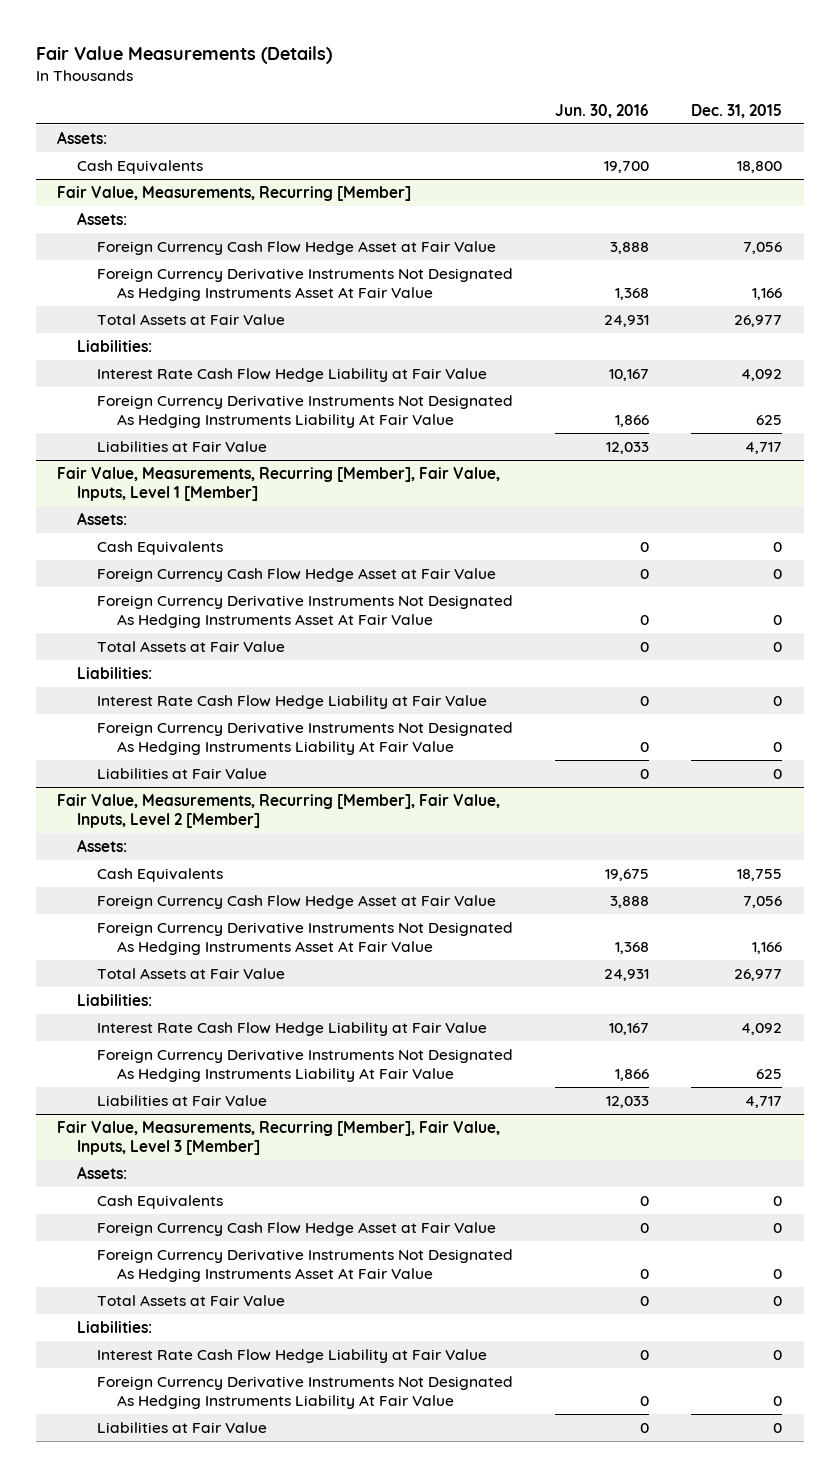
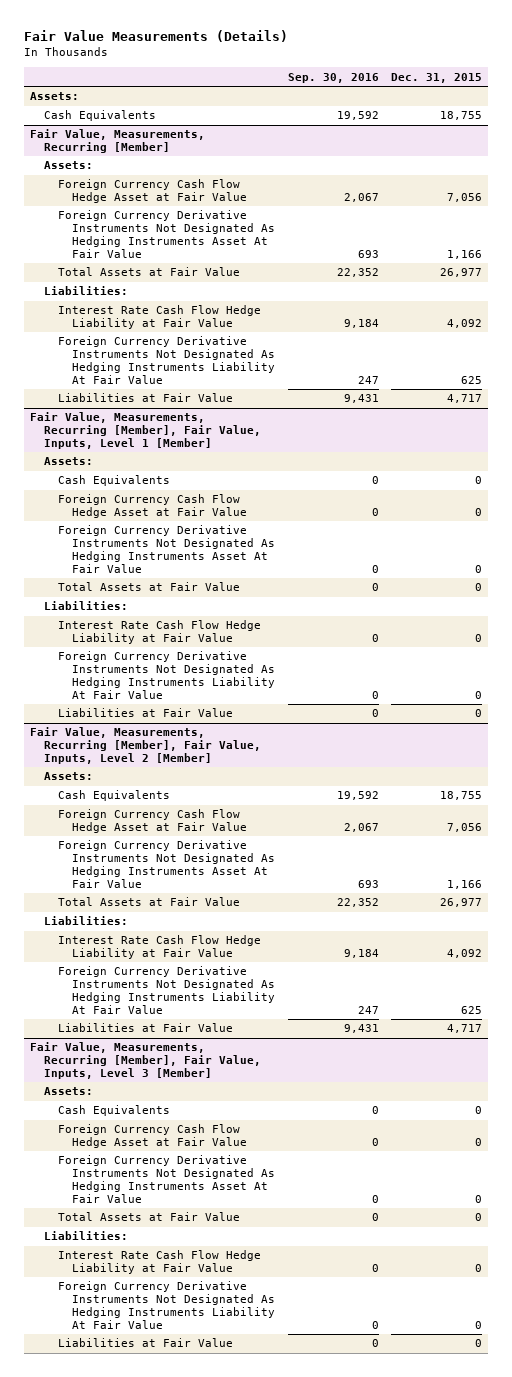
- | Jun. 30, 2016 | Dec. 31, 2015
+ | Sep. 30, 2016 | Dec. 31, 2015
- Cash Equivalents | 19,700 | 18,800
+ Cash Equivalents | 19,592 | 18,755

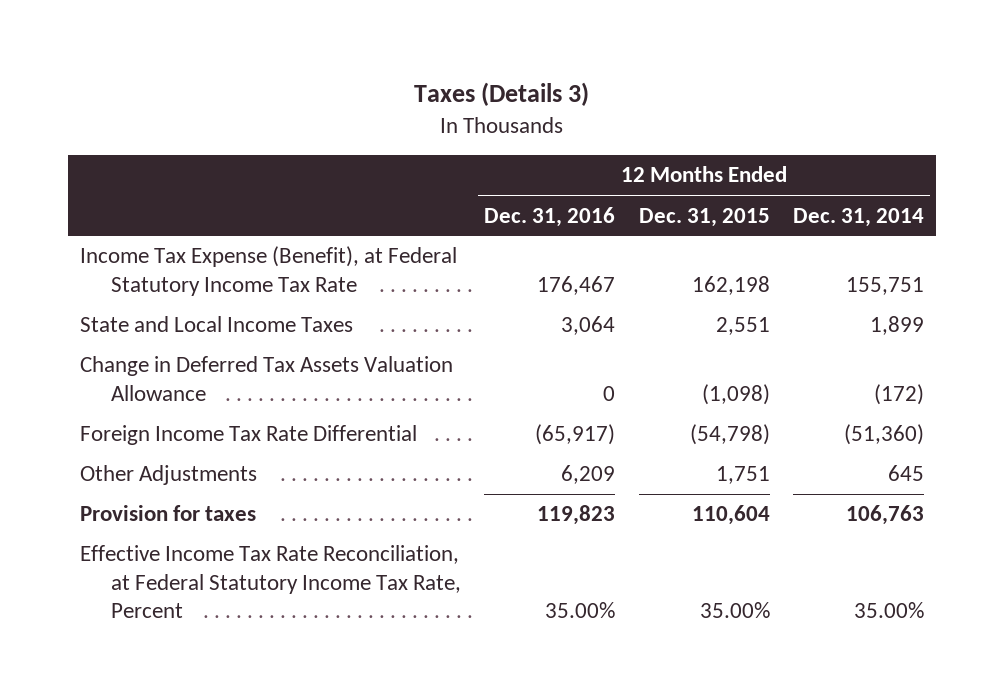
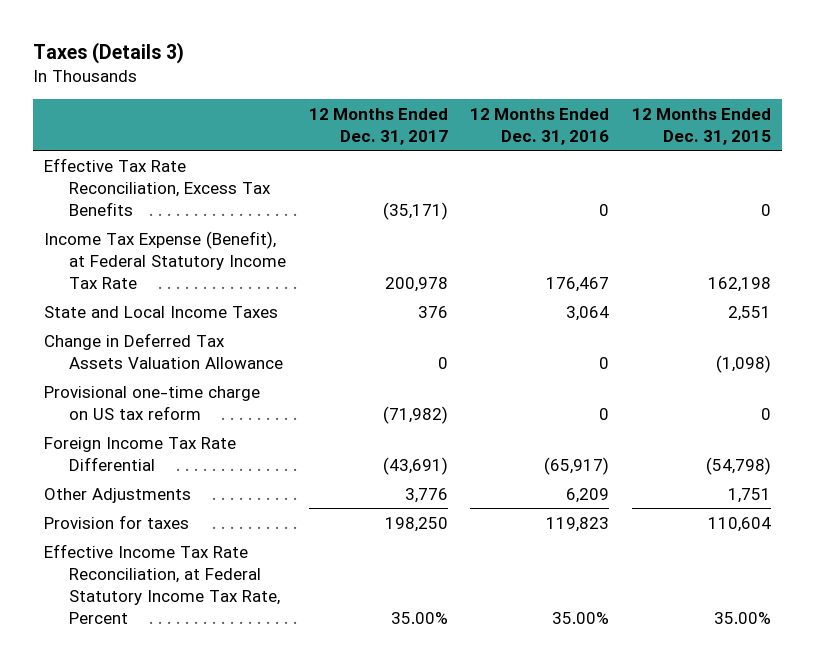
- | 12 Months Ended Dec. 31, 2016 | 12 Months Ended Dec. 31, 2015 | 12 Months Ended Dec. 31, 2014
+ | 12 Months Ended Dec. 31, 2017 | 12 Months Ended Dec. 31, 2016 | 12 Months Ended Dec. 31, 2015
+ Effective Tax Rate Reconciliation, Excess Tax Benefits | (35,171) | 0 | 0
+ Provisional one-time charge on US tax reform | (71,982) | 0 | 0

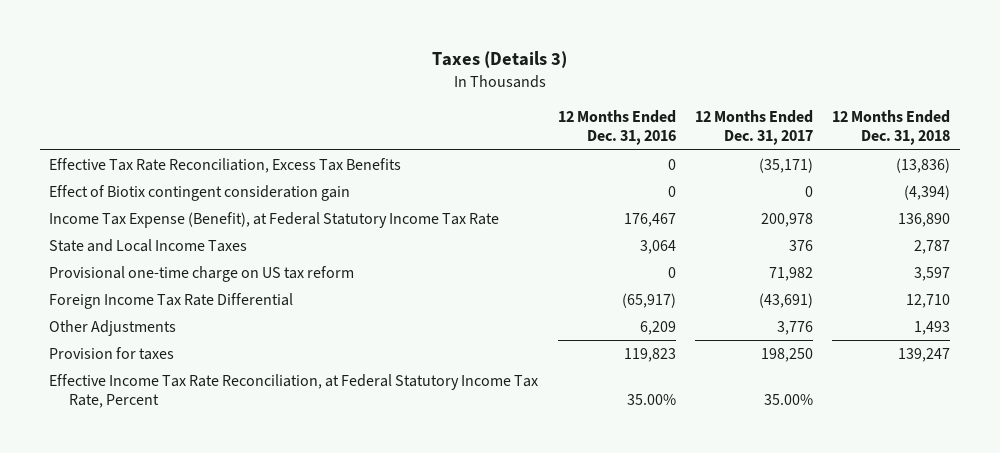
- | 12 Months Ended Dec. 31, 2017 | 12 Months Ended Dec. 31, 2016 | 12 Months Ended Dec. 31, 2015
+ | 12 Months Ended Dec. 31, 2016 | 12 Months Ended Dec. 31, 2017 | 12 Months Ended Dec. 31, 2018
+ Effect of Biotix contingent consideration gain | 0 | 0 | (4,394)
- Change in Deferred Tax Assets Valuation Allowance | 0 | 0 | (1,098)
- Provisional one-time charge on US tax reform | (71,982) | 0 | 0
+ Provisional one-time charge on US tax reform | 0 | 71,982 | 3,597

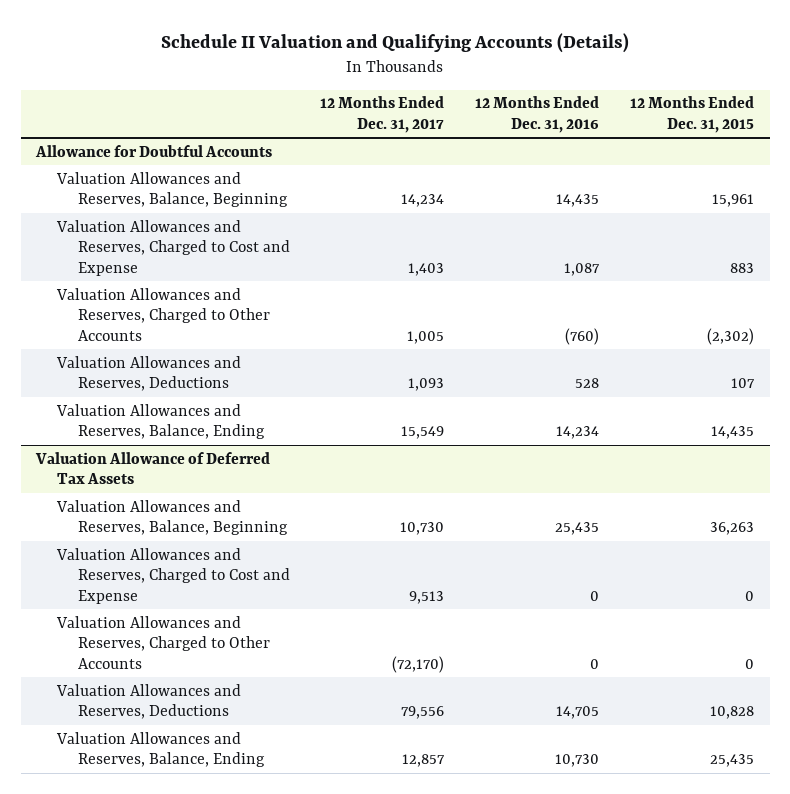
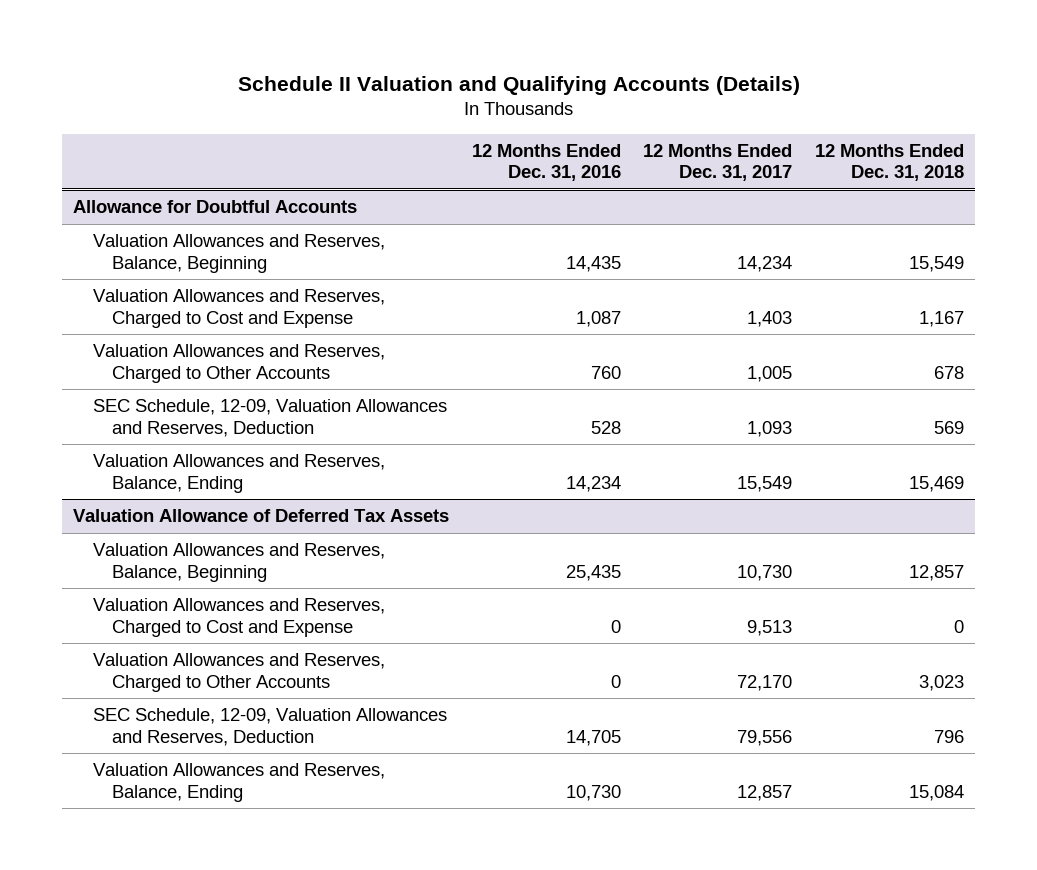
- | 12 Months Ended Dec. 31, 2017 | 12 Months Ended Dec. 31, 2016 | 12 Months Ended Dec. 31, 2015
+ | 12 Months Ended Dec. 31, 2016 | 12 Months Ended Dec. 31, 2017 | 12 Months Ended Dec. 31, 2018
@ Allowance for Doubtful Accounts
- Valuation Allowances and Reserves, Charged to Other Accounts | 1,005 | (760) | (2,302)
- Valuation Allowances and Reserves, Deductions | 1,093 | 528 | 107
+ Valuation Allowances and Reserves, Charged to Other Accounts | 760 | 1,005 | 678
+ SEC Schedule, 12-09, Valuation Allowances and Reserves, Deduction | 528 | 1,093 | 569
@ Valuation Allowance of Deferred Tax Assets
- Valuation Allowances and Reserves, Charged to Other Accounts | (72,170) | 0 | 0
- Valuation Allowances and Reserves, Deductions | 79,556 | 14,705 | 10,828
+ Valuation Allowances and Reserves, Charged to Other Accounts | 0 | 72,170 | 3,023
+ SEC Schedule, 12-09, Valuation Allowances and Reserves, Deduction | 14,705 | 79,556 | 796

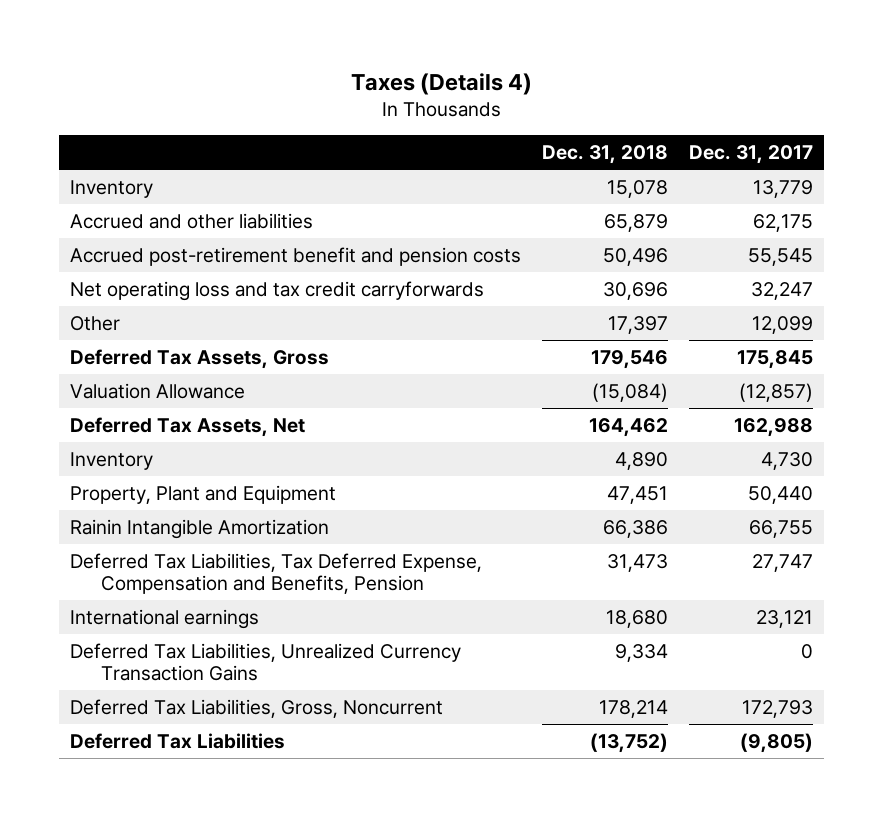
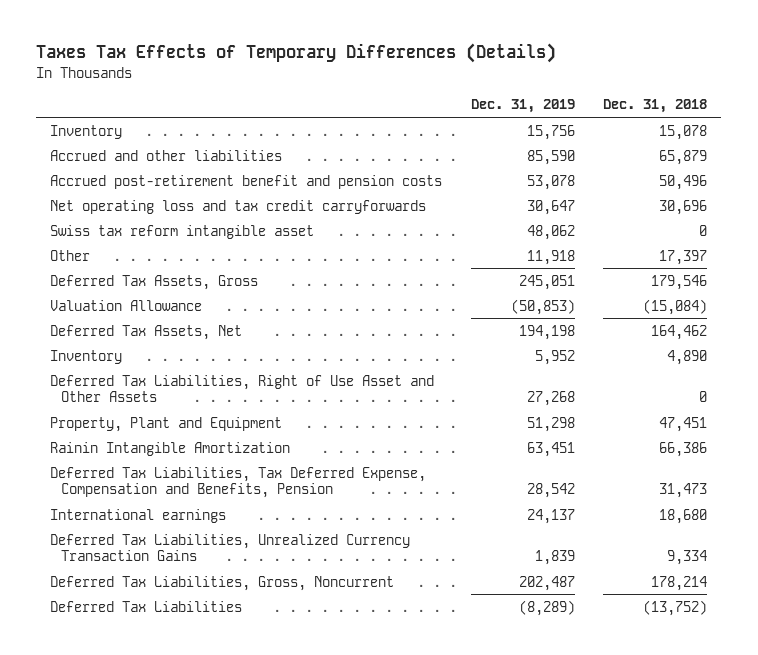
- Taxes (Details 4)
+ Taxes Tax Effects of Temporary Differences (Details)
- | Dec. 31, 2018 | Dec. 31, 2017
+ | Dec. 31, 2019 | Dec. 31, 2018
+ Swiss tax reform intangible asset | 48,062 | 0
+ Deferred Tax Liabilities, Right of Use Asset and Other Assets | 27,268 | 0

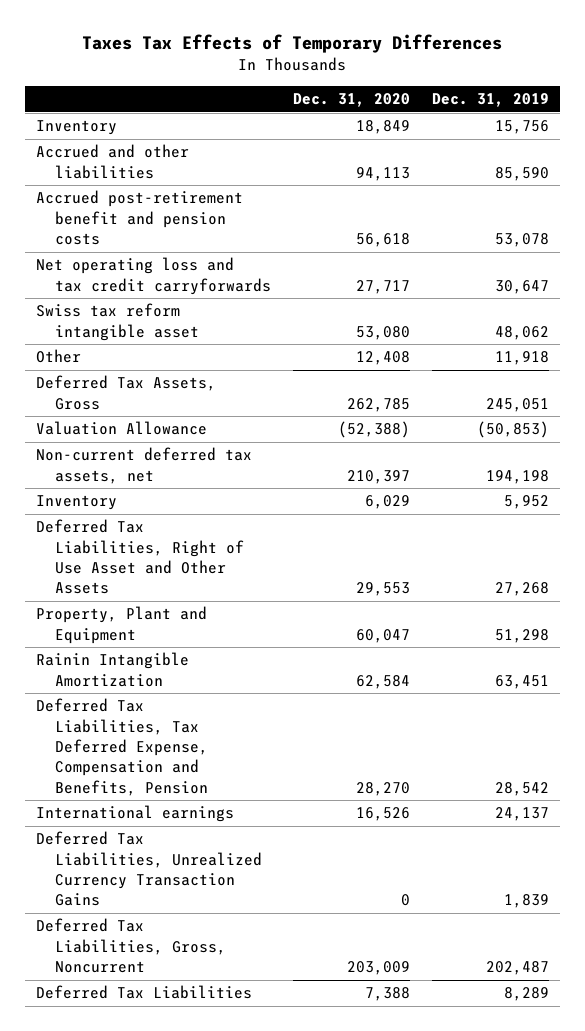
- Taxes Tax Effects of Temporary Differences (Details)
+ Taxes Tax Effects of Temporary Differences
- | Dec. 31, 2019 | Dec. 31, 2018
+ | Dec. 31, 2020 | Dec. 31, 2019
- Deferred Tax Assets, Net | 194,198 | 164,462
+ Non-current deferred tax assets, net | 210,397 | 194,198
- Deferred Tax Liabilities | (8,289) | (13,752)
+ Deferred Tax Liabilities | 7,388 | 8,289

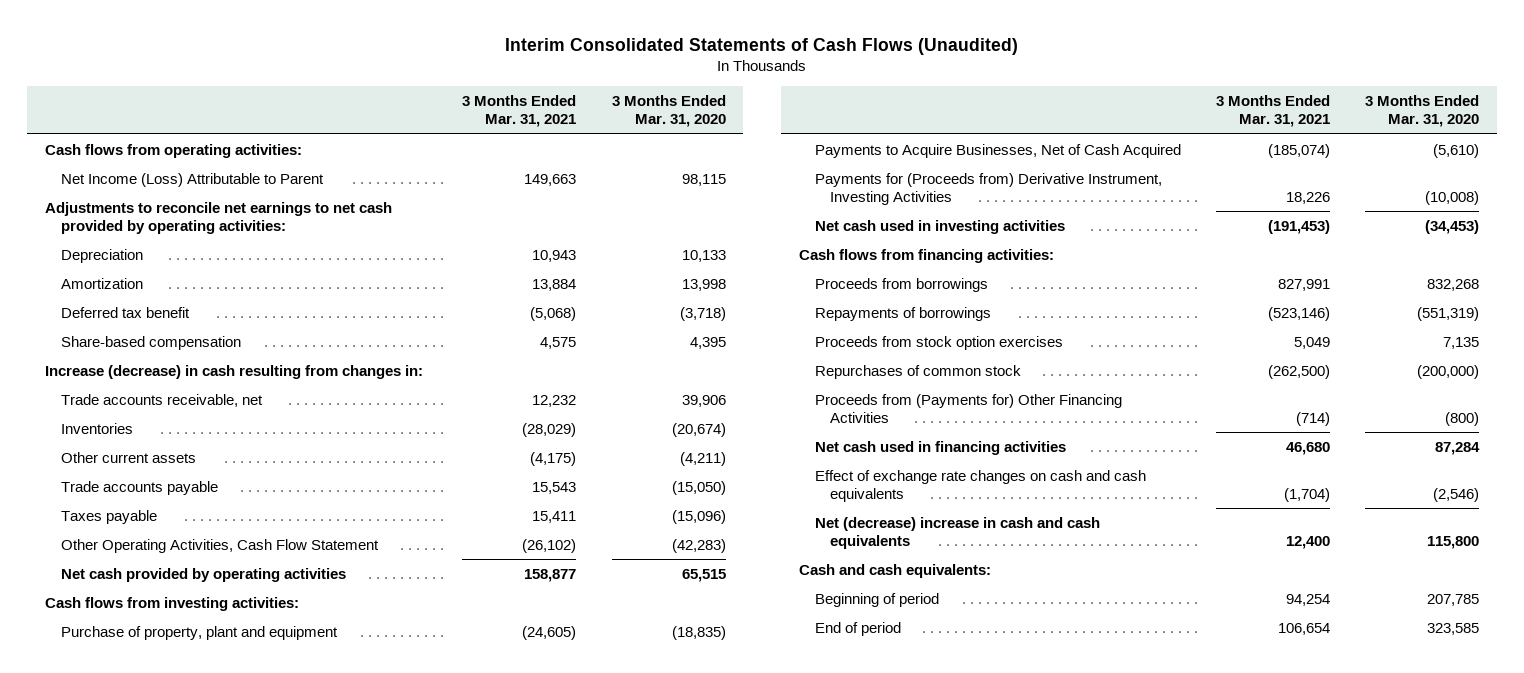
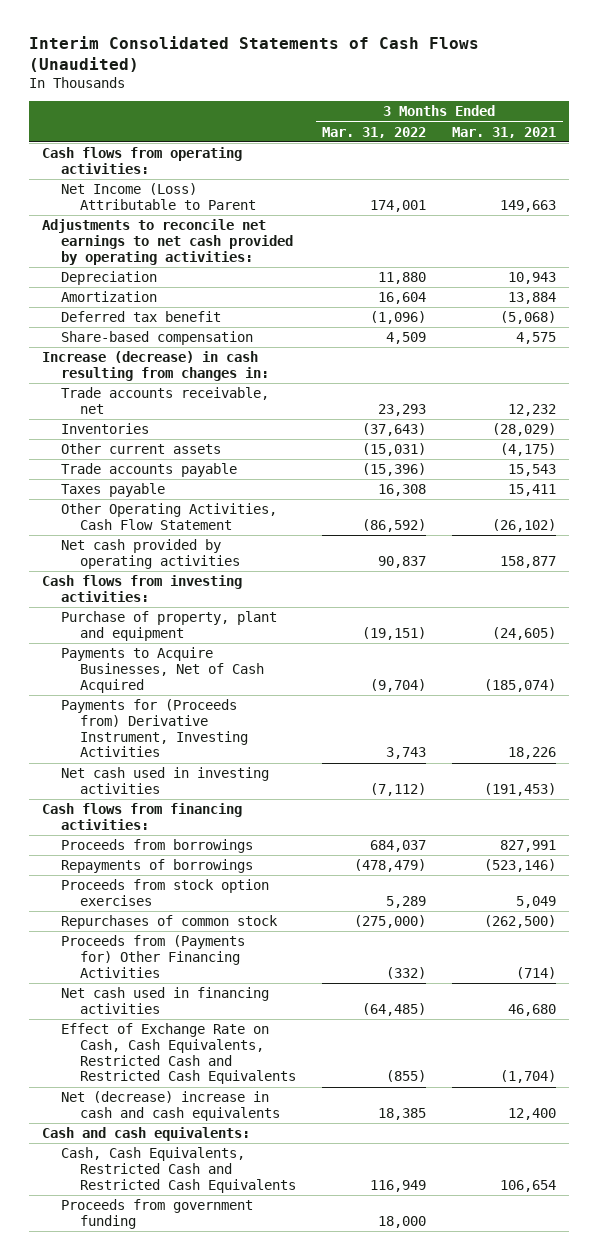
- | 3 Months Ended Mar. 31, 2021 | 3 Months Ended Mar. 31, 2020
+ | 3 Months Ended Mar. 31, 2022 | 3 Months Ended Mar. 31, 2021
- Effect of exchange rate changes on cash and cash equivalents | (1,704) | (2,546)
+ Effect of Exchange Rate on Cash, Cash Equivalents, Restricted Cash and Restricted Cash Equivalents | (855) | (1,704)
- Beginning of period | 94,254 | 207,785
- End of period | 106,654 | 323,585
+ Cash, Cash Equivalents, Restricted Cash and Restricted Cash Equivalents | 116,949 | 106,654
+ Proceeds from government funding | 18,000 |

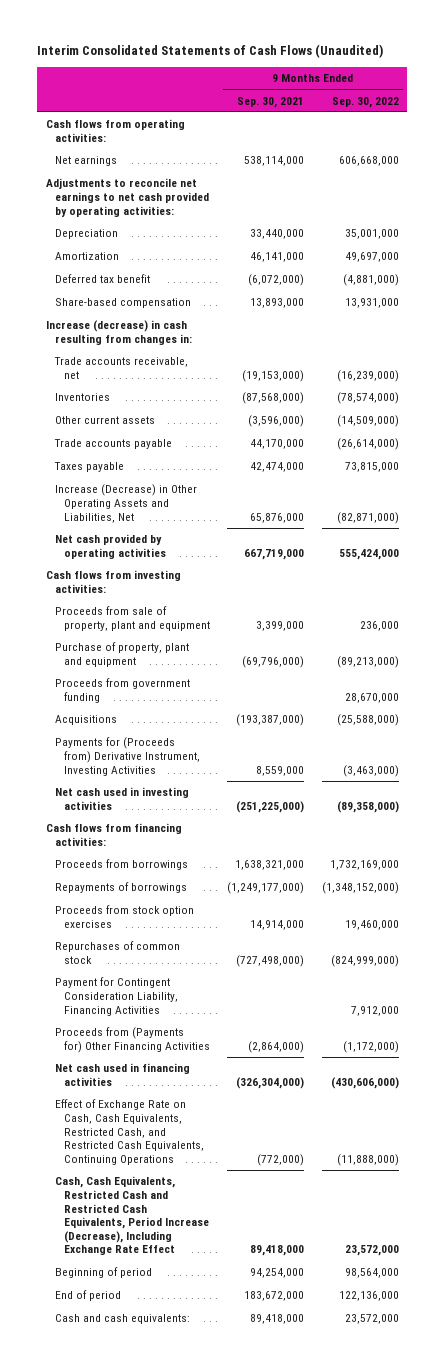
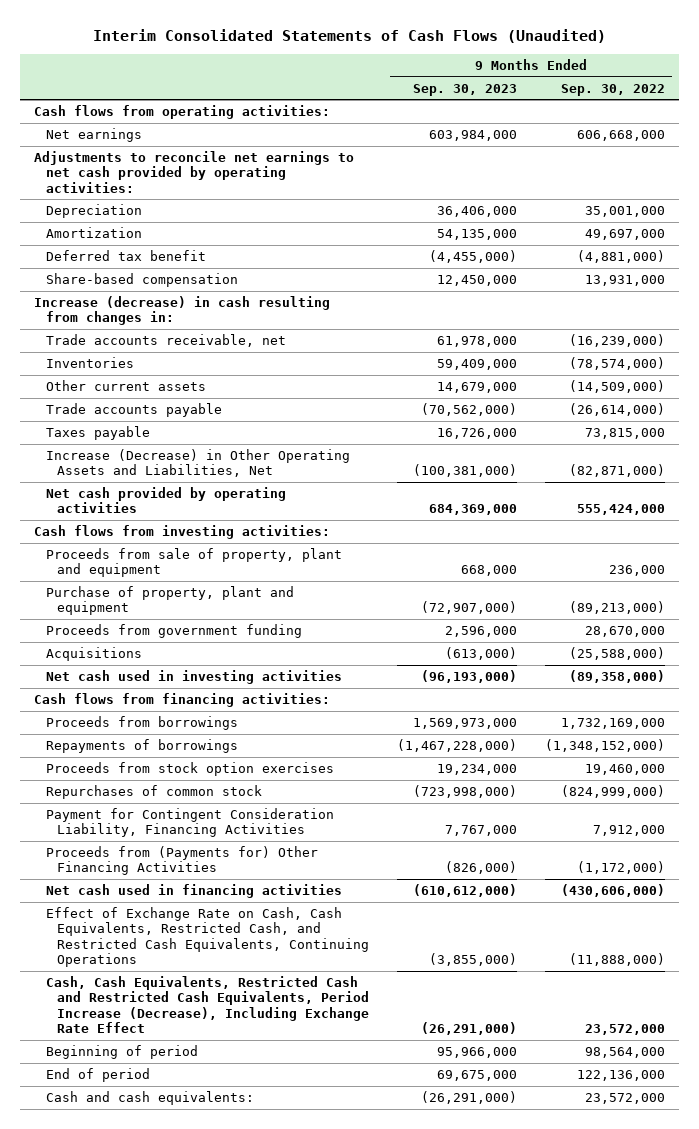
- | 9 Months Ended Sep. 30, 2021 | 9 Months Ended Sep. 30, 2022
+ | 9 Months Ended Sep. 30, 2023 | 9 Months Ended Sep. 30, 2022
- Payments for (Proceeds from) Derivative Instrument, Investing Activities | 8,559,000 | (3,463,000)

